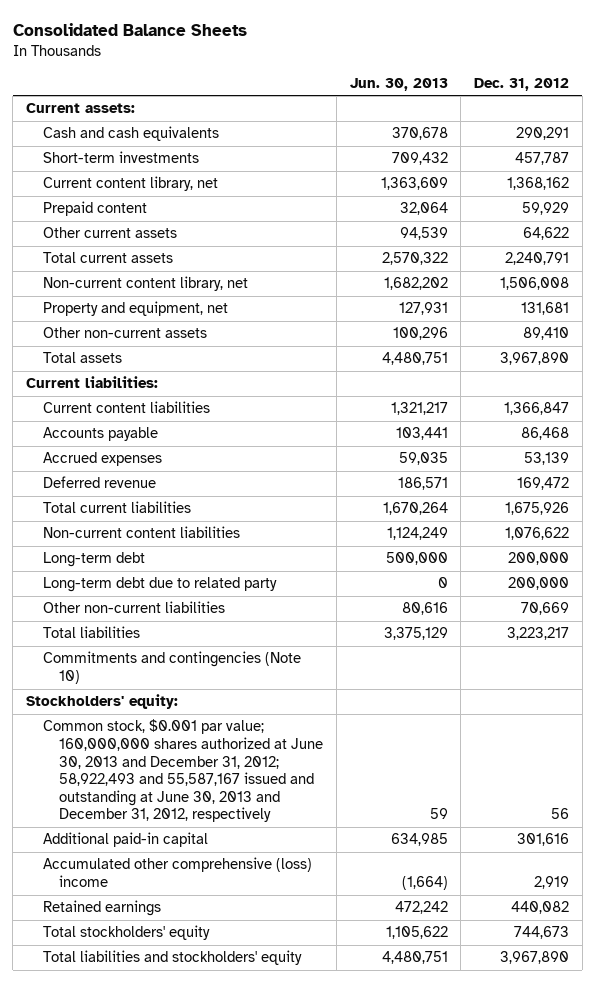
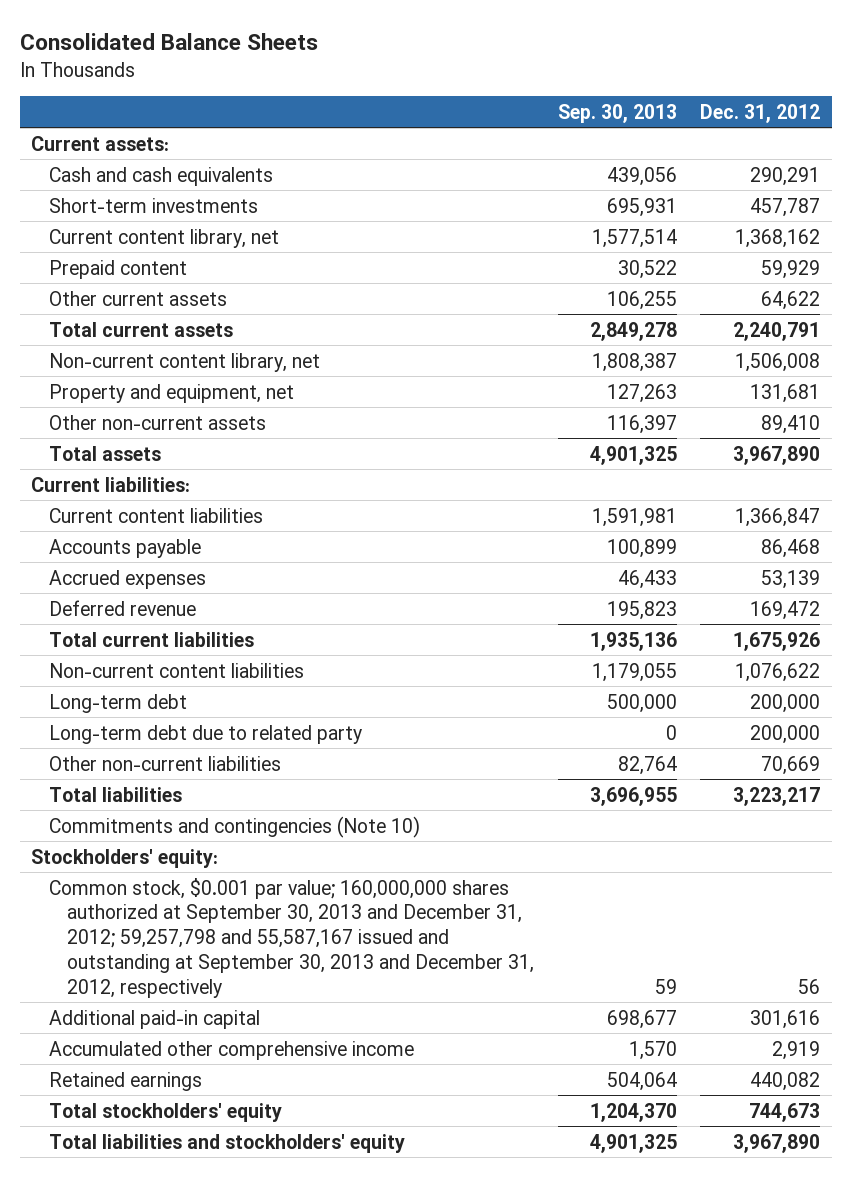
- | Jun. 30, 2013 | Dec. 31, 2012
+ | Sep. 30, 2013 | Dec. 31, 2012
- Common stock, $0.001 par value; 160,000,000 shares authorized at June 30, 2013 and December 31, 2012; 58,922,493 and 55,587,167 issued and outstanding at June 30, 2013 and December 31, 2012, respectively | 59 | 56
+ Common stock, $0.001 par value; 160,000,000 shares authorized at September 30, 2013 and December 31, 2012; 59,257,798 and 55,587,167 issued and outstanding at September 30, 2013 and December 31, 2012, respectively | 59 | 56
- Accumulated other comprehensive (loss) income | (1,664) | 2,919
+ Accumulated other comprehensive income | 1,570 | 2,919

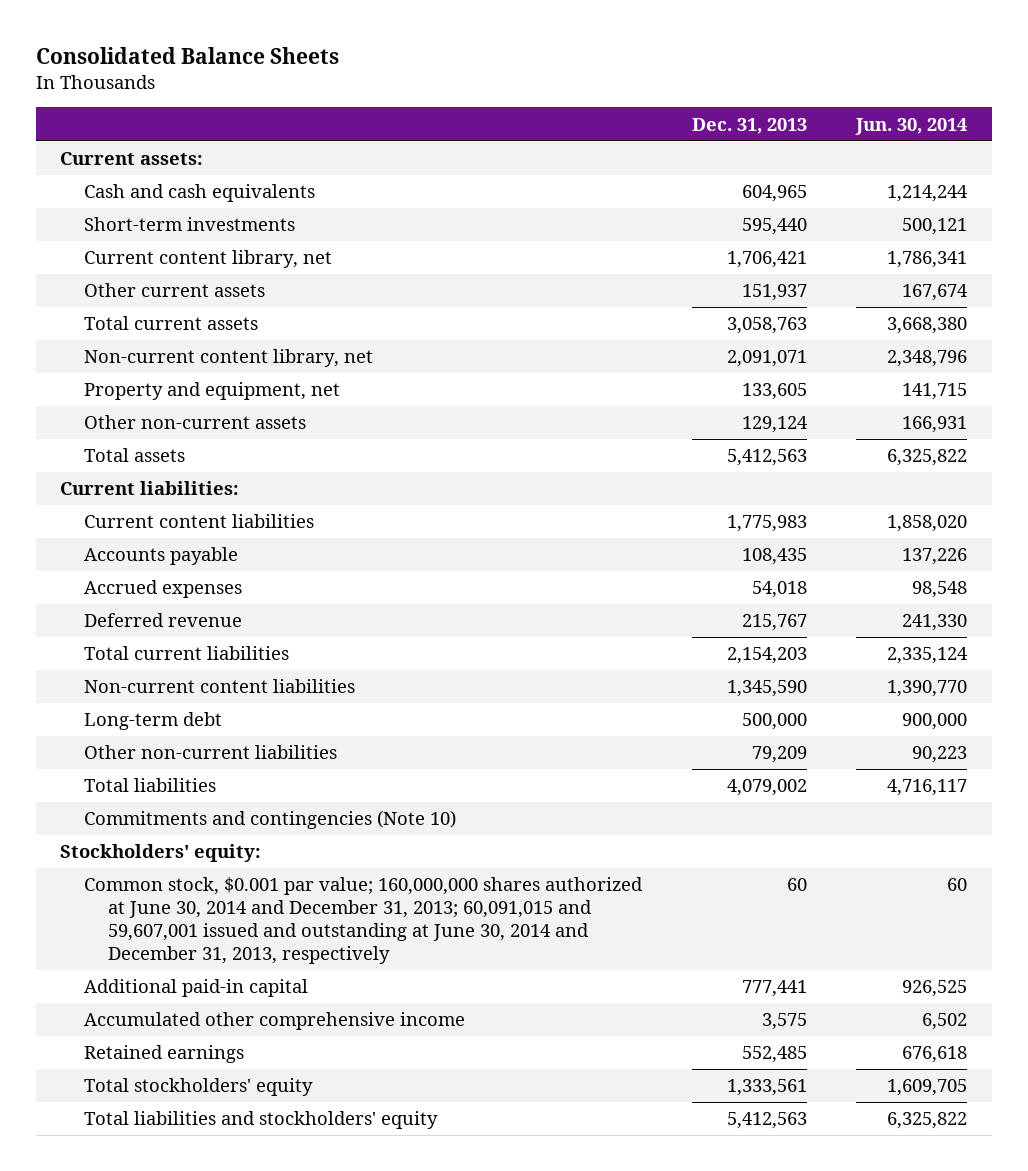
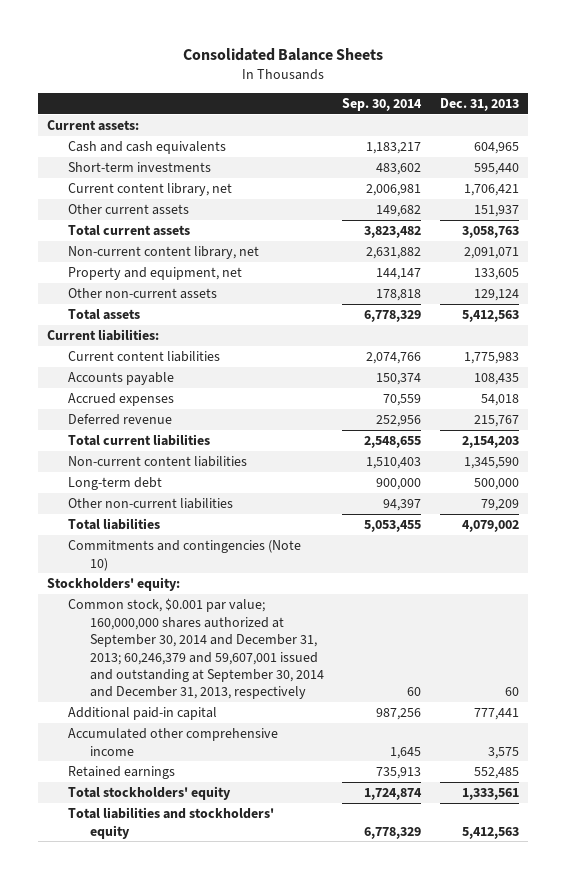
- | Dec. 31, 2013 | Jun. 30, 2014
+ | Sep. 30, 2014 | Dec. 31, 2013
- Common stock, $0.001 par value; 160,000,000 shares authorized at June 30, 2014 and December 31, 2013; 60,091,015 and 59,607,001 issued and outstanding at June 30, 2014 and December 31, 2013, respectively | 60 | 60
+ Common stock, $0.001 par value; 160,000,000 shares authorized at September 30, 2014 and December 31, 2013; 60,246,379 and 59,607,001 issued and outstanding at September 30, 2014 and December 31, 2013, respectively | 60 | 60

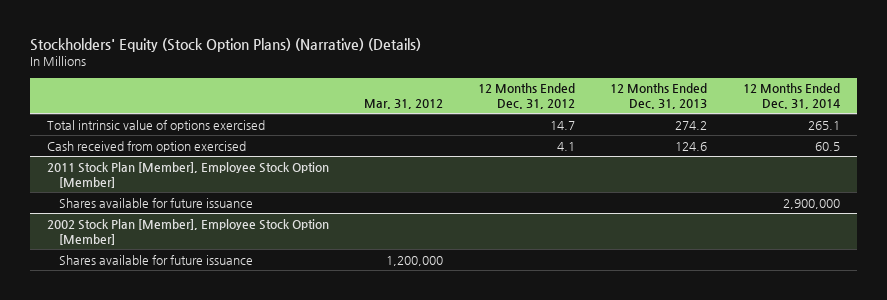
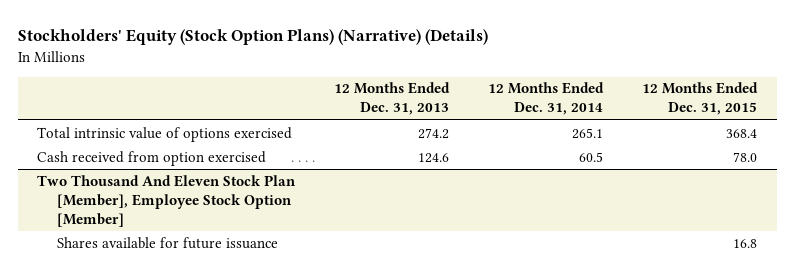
- | Mar. 31, 2012 | 12 Months Ended Dec. 31, 2012 | 12 Months Ended Dec. 31, 2013 | 12 Months Ended Dec. 31, 2014
+ | 12 Months Ended Dec. 31, 2013 | 12 Months Ended Dec. 31, 2014 | 12 Months Ended Dec. 31, 2015
- 2011 Stock Plan [Member], Employee Stock Option [Member]
- Shares available for future issuance | | | | 2,900,000
- 2002 Stock Plan [Member], Employee Stock Option [Member]
+ Two Thousand And Eleven Stock Plan [Member], Employee Stock Option [Member]

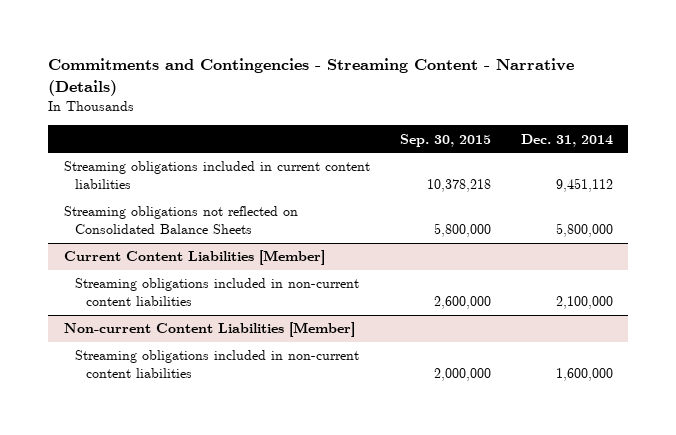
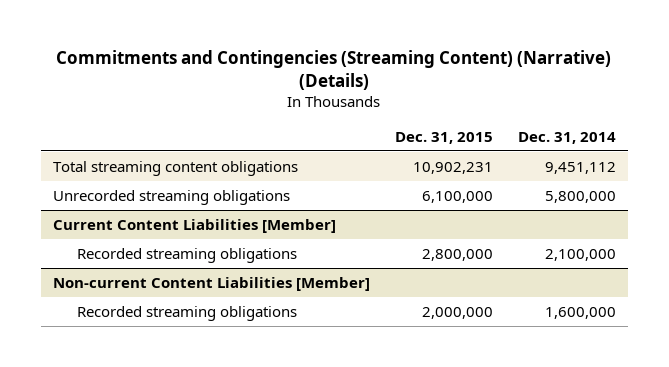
- Commitments and Contingencies - Streaming Content - Narrative (Details)
+ Commitments and Contingencies (Streaming Content) (Narrative) (Details)
- | Sep. 30, 2015 | Dec. 31, 2014
+ | Dec. 31, 2015 | Dec. 31, 2014
- Streaming obligations included in current content liabilities | 10,378,218 | 9,451,112
- Streaming obligations not reflected on Consolidated Balance Sheets | 5,800,000 | 5,800,000
+ Total streaming content obligations | 10,902,231 | 9,451,112
+ Unrecorded streaming obligations | 6,100,000 | 5,800,000
@ Current Content Liabilities [Member]
- Streaming obligations included in non-current content liabilities | 2,600,000 | 2,100,000
+ Recorded streaming obligations | 2,800,000 | 2,100,000
@ Non-current Content Liabilities [Member]
- Streaming obligations included in non-current content liabilities | 2,000,000 | 1,600,000
+ Recorded streaming obligations | 2,000,000 | 1,600,000

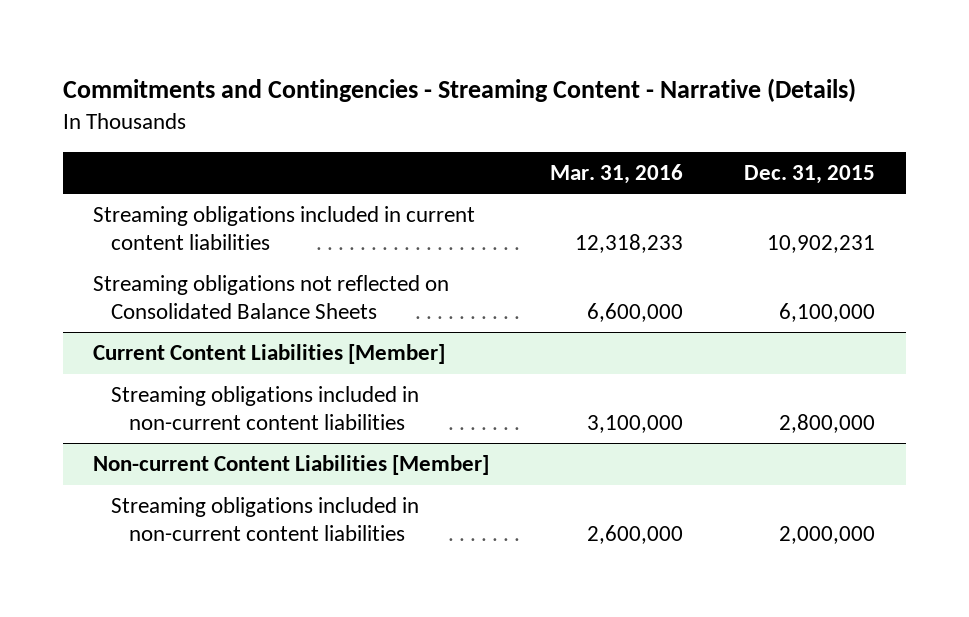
- Commitments and Contingencies (Streaming Content) (Narrative) (Details)
+ Commitments and Contingencies - Streaming Content - Narrative (Details)
- | Dec. 31, 2015 | Dec. 31, 2014
+ | Mar. 31, 2016 | Dec. 31, 2015
- Total streaming content obligations | 10,902,231 | 9,451,112
- Unrecorded streaming obligations | 6,100,000 | 5,800,000
+ Streaming obligations included in current content liabilities | 12,318,233 | 10,902,231
+ Streaming obligations not reflected on Consolidated Balance Sheets | 6,600,000 | 6,100,000
@ Current Content Liabilities [Member]
- Recorded streaming obligations | 2,800,000 | 2,100,000
+ Streaming obligations included in non-current content liabilities | 3,100,000 | 2,800,000
@ Non-current Content Liabilities [Member]
- Recorded streaming obligations | 2,000,000 | 1,600,000
+ Streaming obligations included in non-current content liabilities | 2,600,000 | 2,000,000

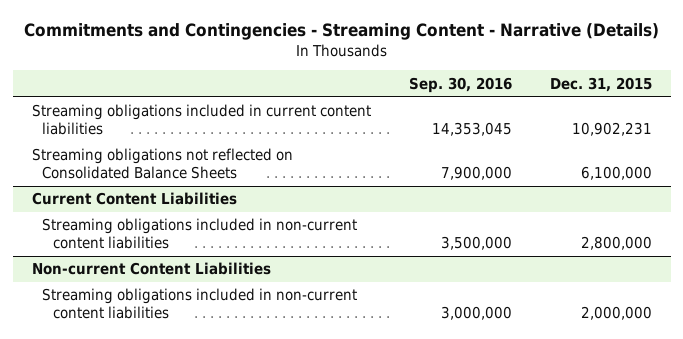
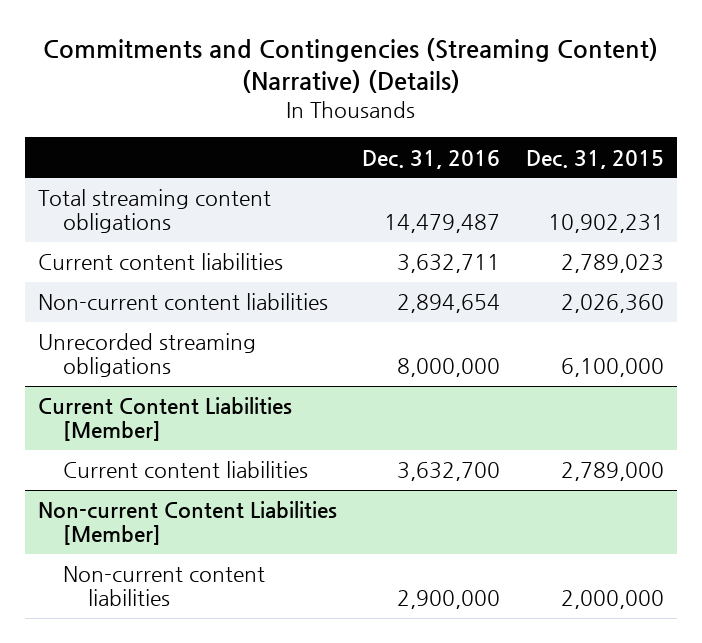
- Commitments and Contingencies - Streaming Content - Narrative (Details)
+ Commitments and Contingencies (Streaming Content) (Narrative) (Details)
- | Sep. 30, 2016 | Dec. 31, 2015
+ | Dec. 31, 2016 | Dec. 31, 2015
- Streaming obligations included in current content liabilities | 14,353,045 | 10,902,231
- Streaming obligations not reflected on Consolidated Balance Sheets | 7,900,000 | 6,100,000
- Current Content Liabilities
- Streaming obligations included in non-current content liabilities | 3,500,000 | 2,800,000
- Non-current Content Liabilities
- Streaming obligations included in non-current content liabilities | 3,000,000 | 2,000,000
+ Total streaming content obligations | 14,479,487 | 10,902,231
+ Current content liabilities | 3,632,711 | 2,789,023
+ Non-current content liabilities | 2,894,654 | 2,026,360
+ Unrecorded streaming obligations | 8,000,000 | 6,100,000
+ Current Content Liabilities [Member]
+ Current content liabilities | 3,632,700 | 2,789,000
+ Non-current Content Liabilities [Member]
+ Non-current content liabilities | 2,900,000 | 2,000,000

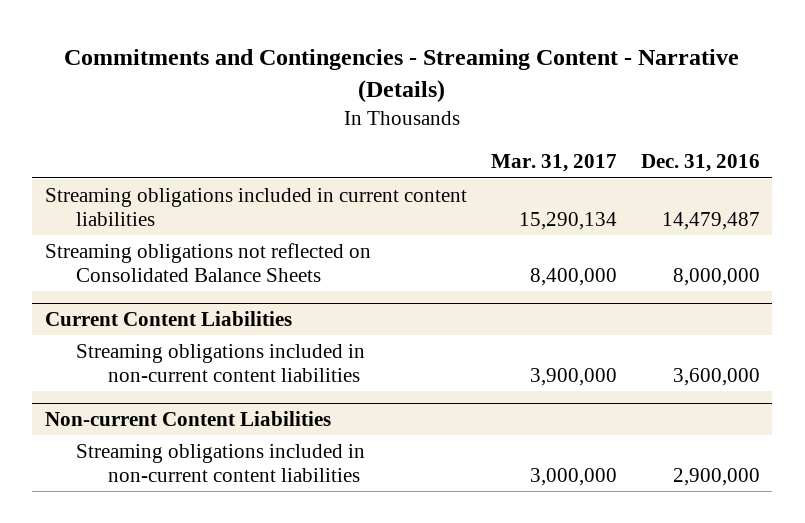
- Commitments and Contingencies (Streaming Content) (Narrative) (Details)
+ Commitments and Contingencies - Streaming Content - Narrative (Details)
- | Dec. 31, 2016 | Dec. 31, 2015
+ | Mar. 31, 2017 | Dec. 31, 2016
- Total streaming content obligations | 14,479,487 | 10,902,231
- Current content liabilities | 3,632,711 | 2,789,023
- Non-current content liabilities | 2,894,654 | 2,026,360
- Unrecorded streaming obligations | 8,000,000 | 6,100,000
- Current Content Liabilities [Member]
- Current content liabilities | 3,632,700 | 2,789,000
- Non-current Content Liabilities [Member]
- Non-current content liabilities | 2,900,000 | 2,000,000
+ Streaming obligations included in current content liabilities | 15,290,134 | 14,479,487
+ Streaming obligations not reflected on Consolidated Balance Sheets | 8,400,000 | 8,000,000
+ Current Content Liabilities
+ Streaming obligations included in non-current content liabilities | 3,900,000 | 3,600,000
+ Non-current Content Liabilities
+ Streaming obligations included in non-current content liabilities | 3,000,000 | 2,900,000

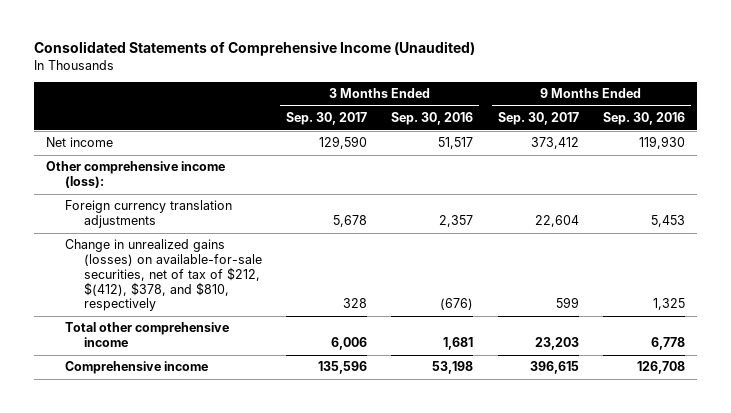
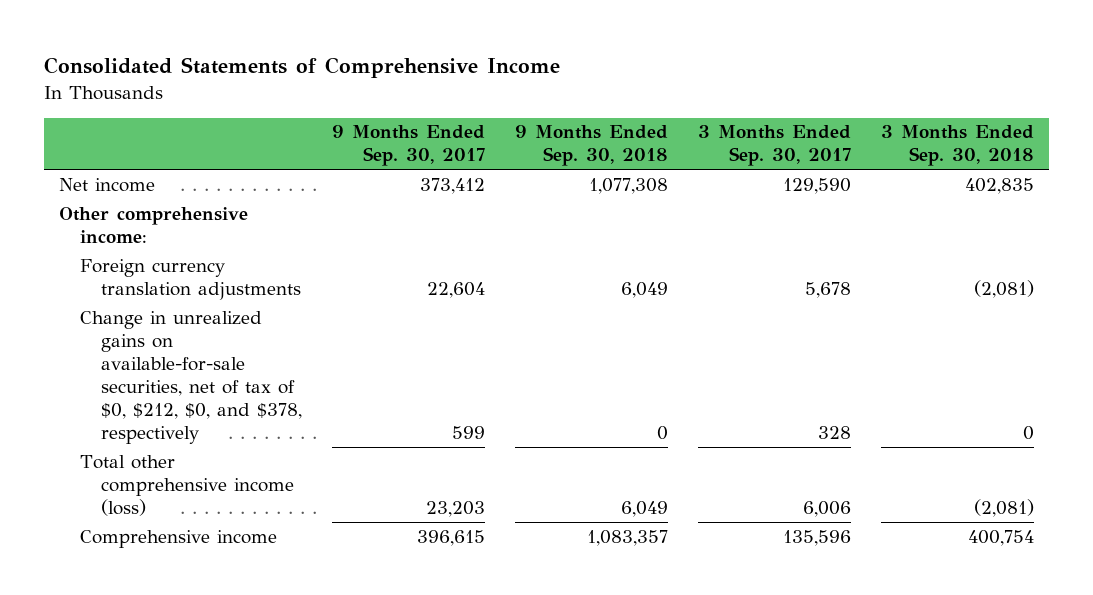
- Consolidated Statements of Comprehensive Income (Unaudited)
+ Consolidated Statements of Comprehensive Income
- | 3 Months Ended Sep. 30, 2017 | 3 Months Ended Sep. 30, 2016 | 9 Months Ended Sep. 30, 2017 | 9 Months Ended Sep. 30, 2016
+ | 9 Months Ended Sep. 30, 2017 | 9 Months Ended Sep. 30, 2018 | 3 Months Ended Sep. 30, 2017 | 3 Months Ended Sep. 30, 2018
- Other comprehensive income (loss):
+ Other comprehensive income:
- Change in unrealized gains (losses) on available-for-sale securities, net of tax of $212, $(412), $378, and $810, respectively | 328 | (676) | 599 | 1,325
- Total other comprehensive income | 6,006 | 1,681 | 23,203 | 6,778
+ Change in unrealized gains on available-for-sale securities, net of tax of $0, $212, $0, and $378, respectively | 599 | 0 | 328 | 0
+ Total other comprehensive income (loss) | 23,203 | 6,049 | 6,006 | (2,081)

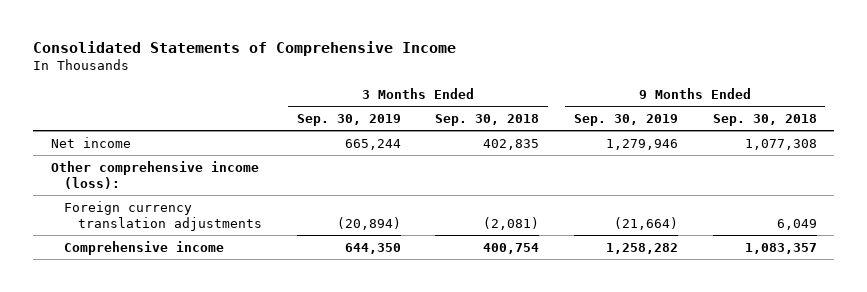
- | 9 Months Ended Sep. 30, 2017 | 9 Months Ended Sep. 30, 2018 | 3 Months Ended Sep. 30, 2017 | 3 Months Ended Sep. 30, 2018
+ | 3 Months Ended Sep. 30, 2019 | 3 Months Ended Sep. 30, 2018 | 9 Months Ended Sep. 30, 2019 | 9 Months Ended Sep. 30, 2018
- Other comprehensive income:
+ Other comprehensive income (loss):
- Change in unrealized gains on available-for-sale securities, net of tax of $0, $212, $0, and $378, respectively | 599 | 0 | 328 | 0
- Total other comprehensive income (loss) | 23,203 | 6,049 | 6,006 | (2,081)

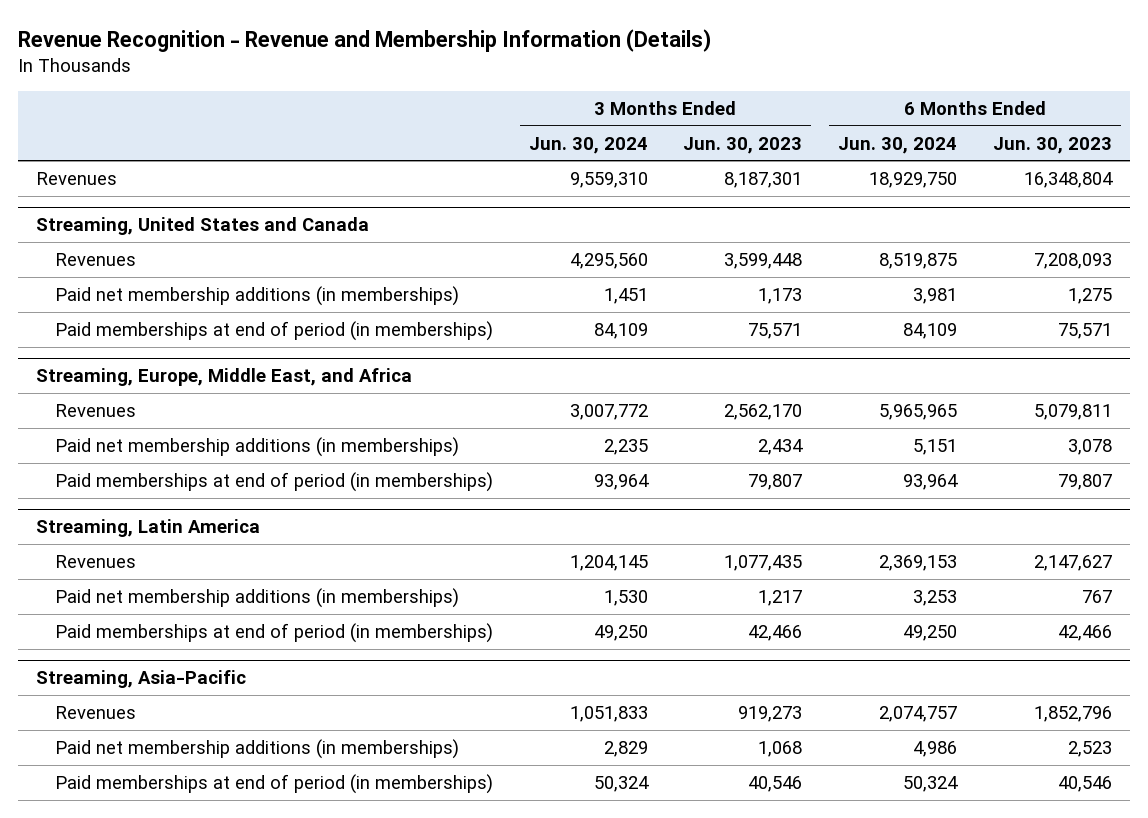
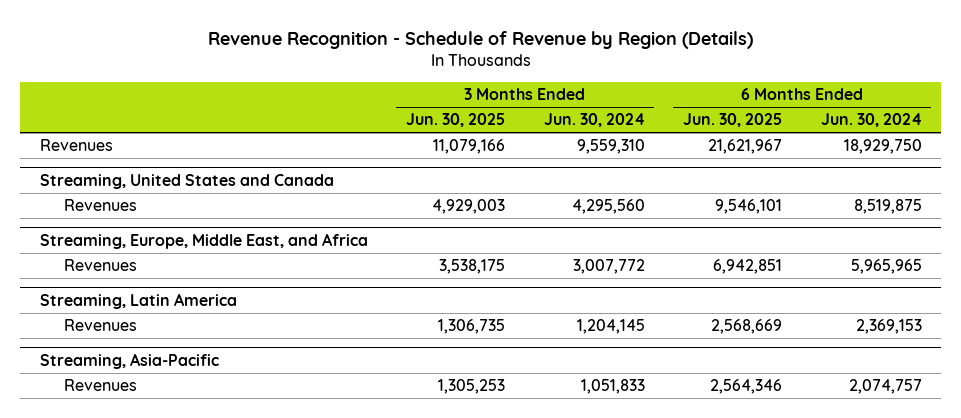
- Revenue Recognition - Revenue and Membership Information (Details)
+ Revenue Recognition - Schedule of Revenue by Region (Details)
- | 3 Months Ended Jun. 30, 2024 | 3 Months Ended Jun. 30, 2023 | 6 Months Ended Jun. 30, 2024 | 6 Months Ended Jun. 30, 2023
+ | 3 Months Ended Jun. 30, 2025 | 3 Months Ended Jun. 30, 2024 | 6 Months Ended Jun. 30, 2025 | 6 Months Ended Jun. 30, 2024
@ Streaming, United States and Canada
- Paid net membership additions (in memberships) | 1,451 | 1,173 | 3,981 | 1,275
- Paid memberships at end of period (in memberships) | 84,109 | 75,571 | 84,109 | 75,571
@ Streaming, Europe, Middle East, and Africa
- Paid net membership additions (in memberships) | 2,235 | 2,434 | 5,151 | 3,078
- Paid memberships at end of period (in memberships) | 93,964 | 79,807 | 93,964 | 79,807
@ Streaming, Latin America
- Paid net membership additions (in memberships) | 1,530 | 1,217 | 3,253 | 767
- Paid memberships at end of period (in memberships) | 49,250 | 42,466 | 49,250 | 42,466
@ Streaming, Asia-Pacific
- Paid net membership additions (in memberships) | 2,829 | 1,068 | 4,986 | 2,523
- Paid memberships at end of period (in memberships) | 50,324 | 40,546 | 50,324 | 40,546

